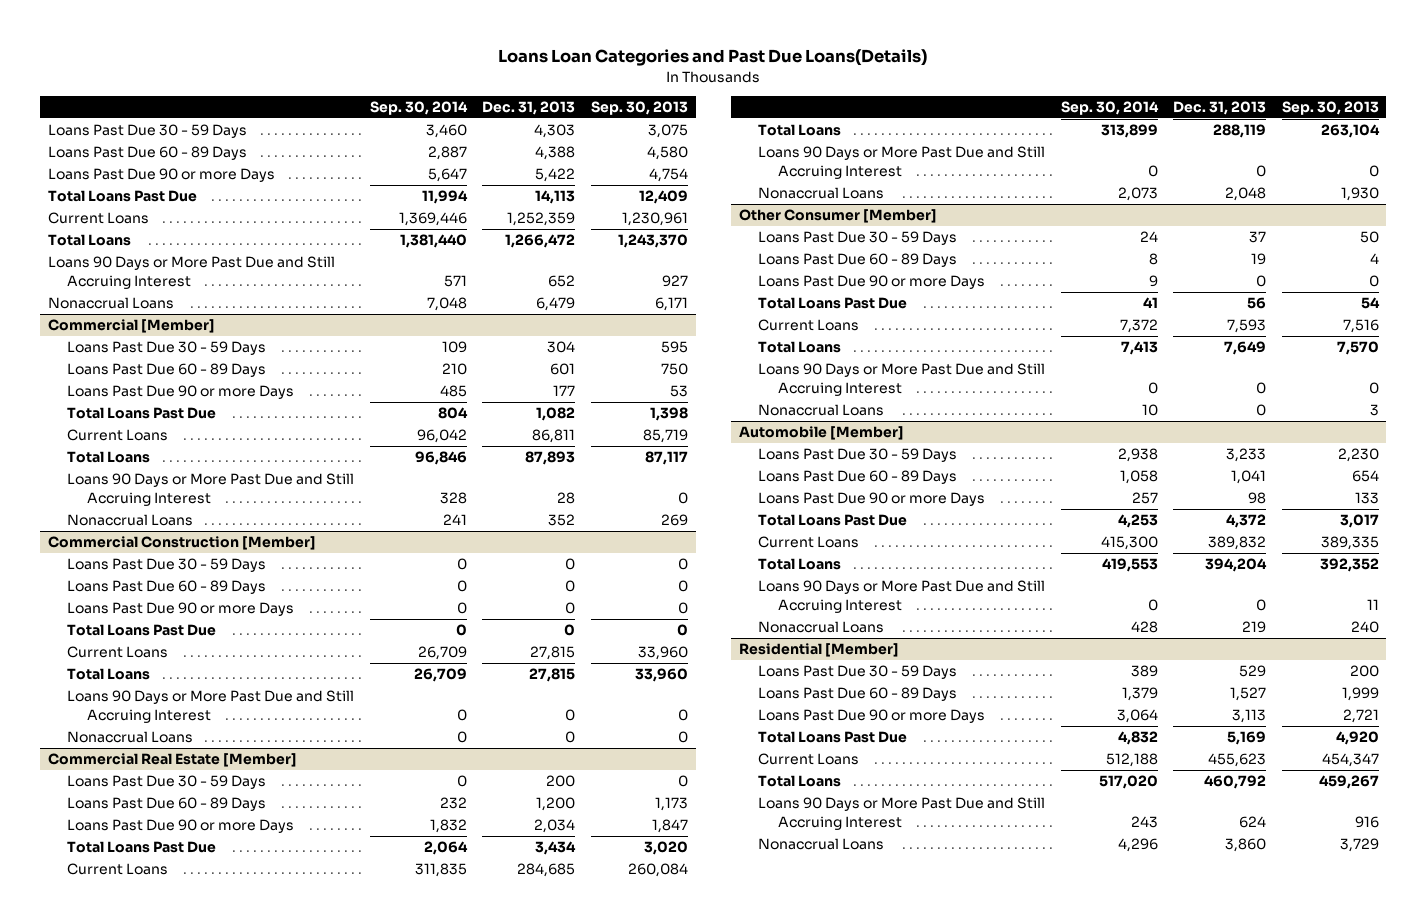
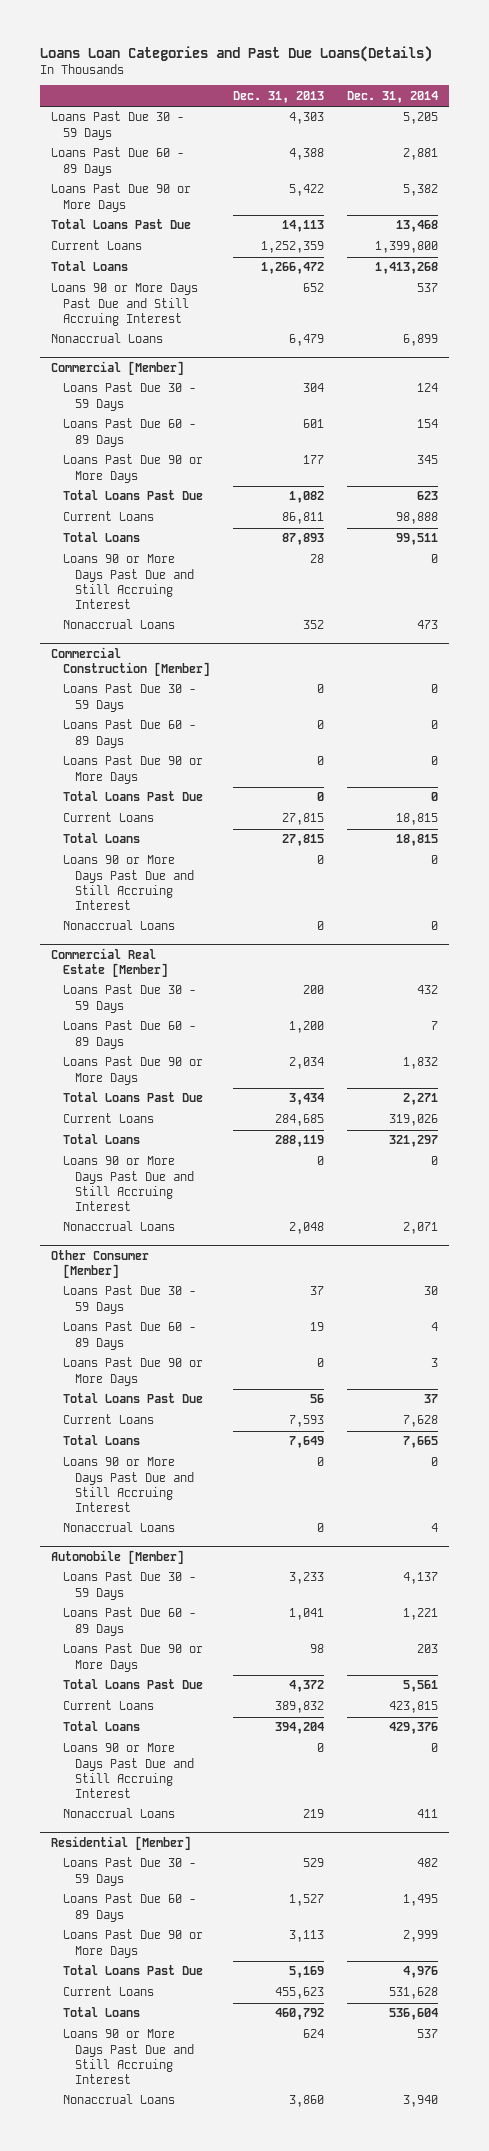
- | Sep. 30, 2014 | Dec. 31, 2013 | Sep. 30, 2013
+ | Dec. 31, 2013 | Dec. 31, 2014
- Loans Past Due 90 or more Days | 5,647 | 5,422 | 4,754
+ Loans Past Due 90 or More Days | 5,422 | 5,382
- Loans 90 Days or More Past Due and Still Accruing Interest | 571 | 652 | 927
+ Loans 90 or More Days Past Due and Still Accruing Interest | 652 | 537
@ Commercial [Member]
- Loans Past Due 90 or more Days | 485 | 177 | 53
+ Loans Past Due 90 or More Days | 177 | 345
- Loans 90 Days or More Past Due and Still Accruing Interest | 328 | 28 | 0
+ Loans 90 or More Days Past Due and Still Accruing Interest | 28 | 0
@ Commercial Construction [Member]
- Loans Past Due 90 or more Days | 0 | 0 | 0
+ Loans Past Due 90 or More Days | 0 | 0
- Loans 90 Days or More Past Due and Still Accruing Interest | 0 | 0 | 0
+ Loans 90 or More Days Past Due and Still Accruing Interest | 0 | 0
@ Commercial Real Estate [Member]
- Loans Past Due 90 or more Days | 1,832 | 2,034 | 1,847
+ Loans Past Due 90 or More Days | 2,034 | 1,832
- Loans 90 Days or More Past Due and Still Accruing Interest | 0 | 0 | 0
+ Loans 90 or More Days Past Due and Still Accruing Interest | 0 | 0
@ Other Consumer [Member]
- Loans Past Due 90 or more Days | 9 | 0 | 0
+ Loans Past Due 90 or More Days | 0 | 3
- Loans 90 Days or More Past Due and Still Accruing Interest | 0 | 0 | 0
+ Loans 90 or More Days Past Due and Still Accruing Interest | 0 | 0
@ Automobile [Member]
- Loans Past Due 90 or more Days | 257 | 98 | 133
+ Loans Past Due 90 or More Days | 98 | 203
- Loans 90 Days or More Past Due and Still Accruing Interest | 0 | 0 | 11
+ Loans 90 or More Days Past Due and Still Accruing Interest | 0 | 0
@ Residential [Member]
- Loans Past Due 90 or more Days | 3,064 | 3,113 | 2,721
+ Loans Past Due 90 or More Days | 3,113 | 2,999
- Loans 90 Days or More Past Due and Still Accruing Interest | 243 | 624 | 916
+ Loans 90 or More Days Past Due and Still Accruing Interest | 624 | 537

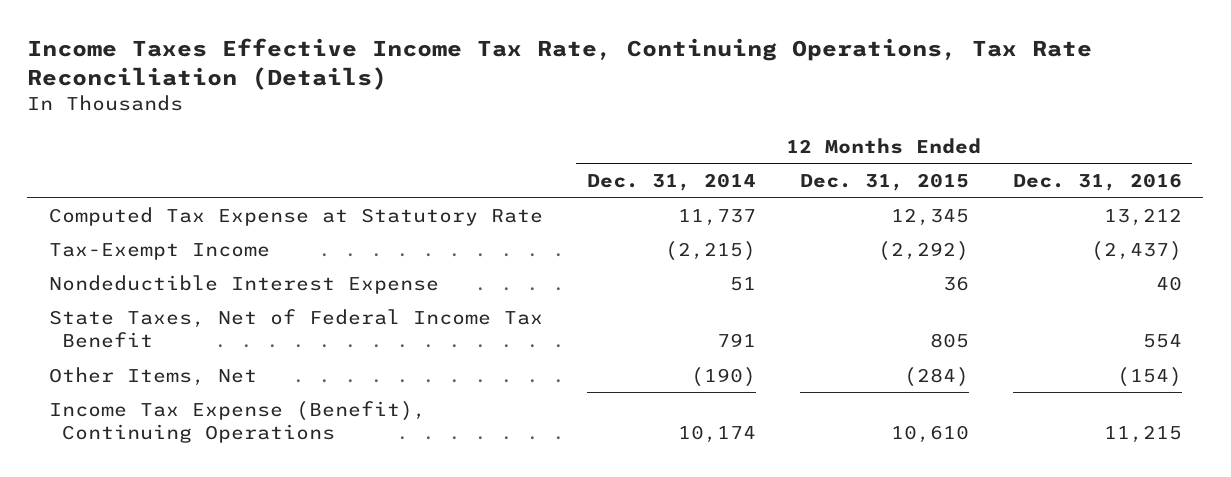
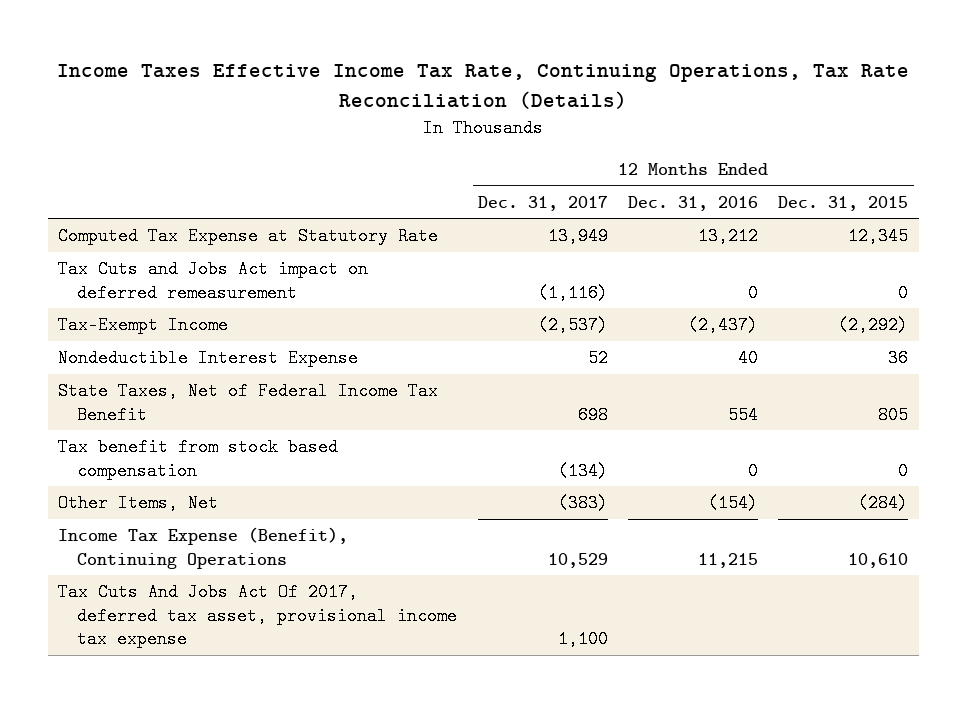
- | 12 Months Ended Dec. 31, 2014 | 12 Months Ended Dec. 31, 2015 | 12 Months Ended Dec. 31, 2016
+ | 12 Months Ended Dec. 31, 2017 | 12 Months Ended Dec. 31, 2016 | 12 Months Ended Dec. 31, 2015
+ Tax Cuts and Jobs Act impact on deferred remeasurement | (1,116) | 0 | 0
+ Tax benefit from stock based compensation | (134) | 0 | 0
+ Tax Cuts And Jobs Act Of 2017, deferred tax asset, provisional income tax expense | 1,100 | |

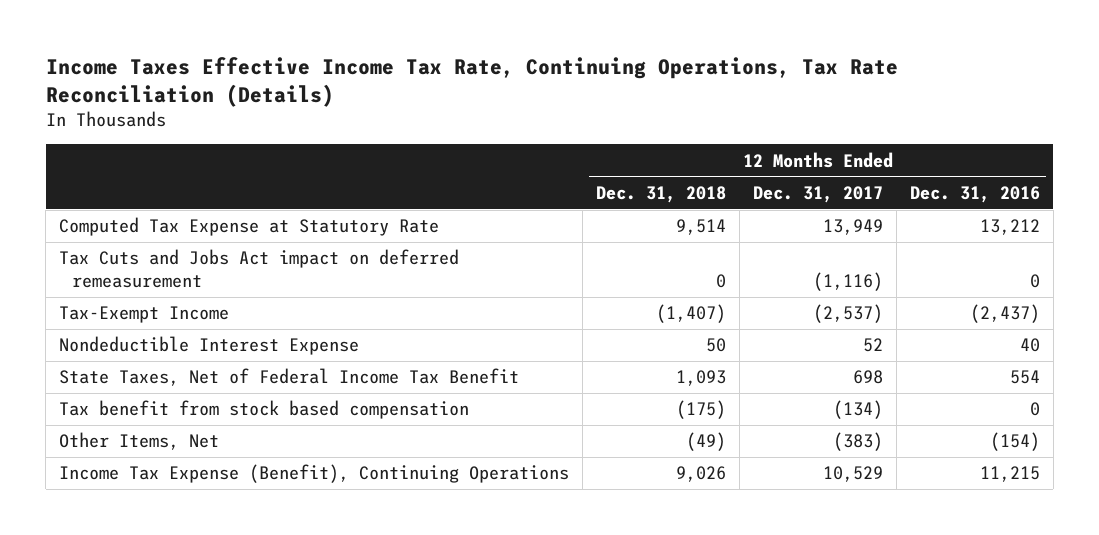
- | 12 Months Ended Dec. 31, 2017 | 12 Months Ended Dec. 31, 2016 | 12 Months Ended Dec. 31, 2015
+ | 12 Months Ended Dec. 31, 2018 | 12 Months Ended Dec. 31, 2017 | 12 Months Ended Dec. 31, 2016
- Tax Cuts And Jobs Act Of 2017, deferred tax asset, provisional income tax expense | 1,100 | |

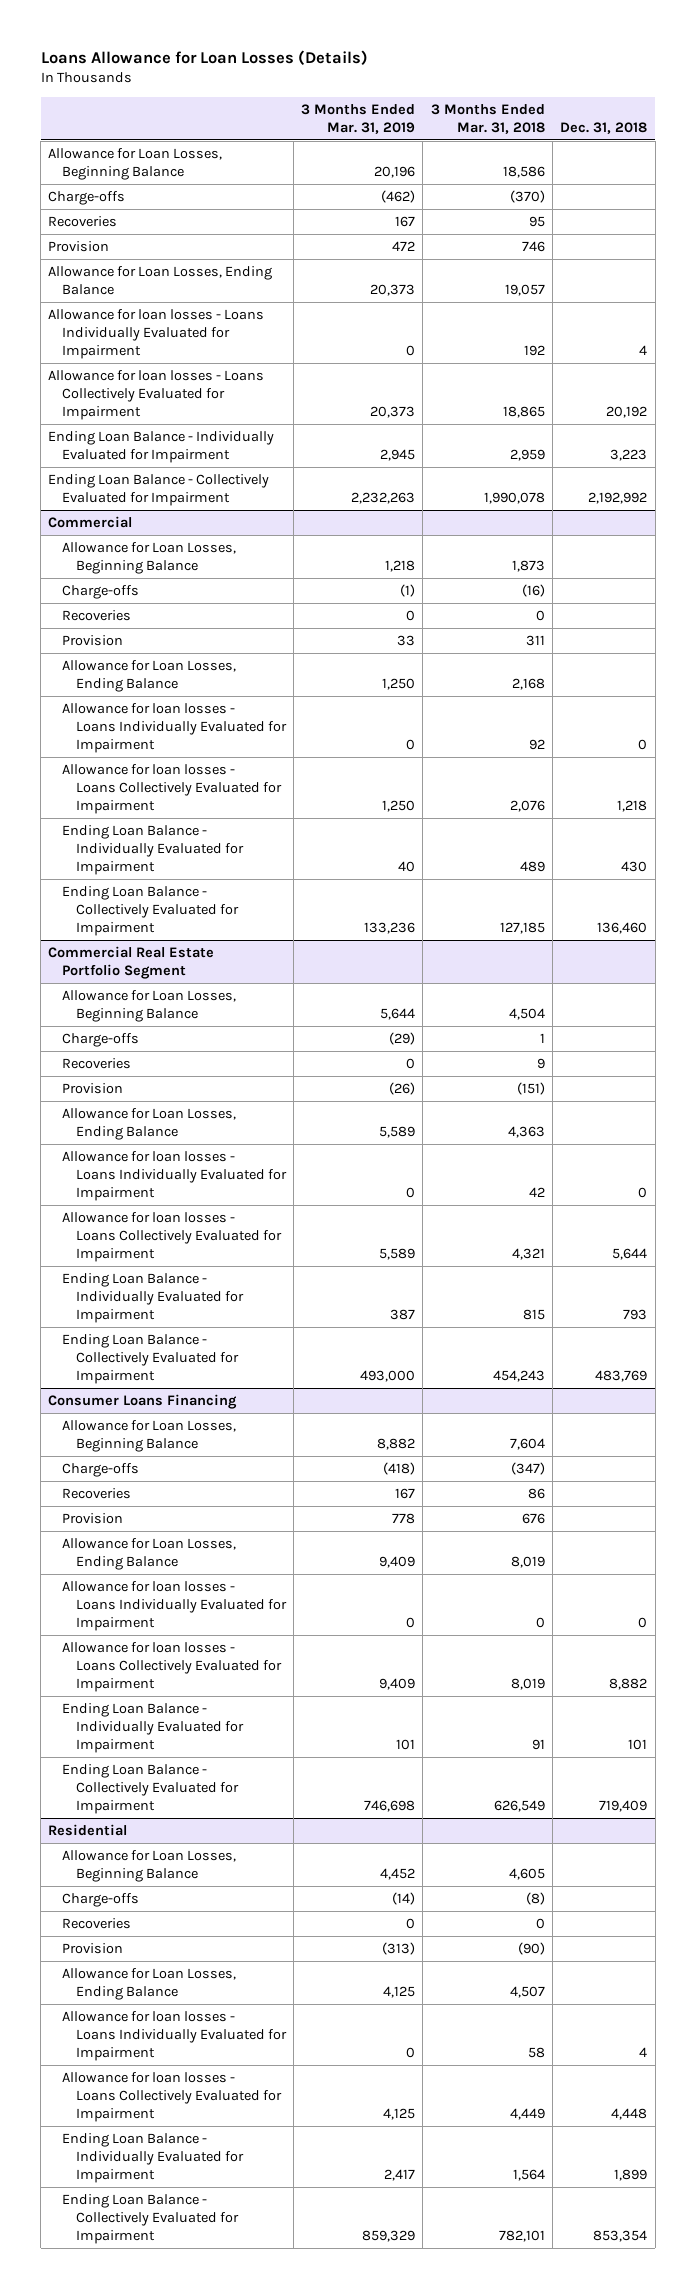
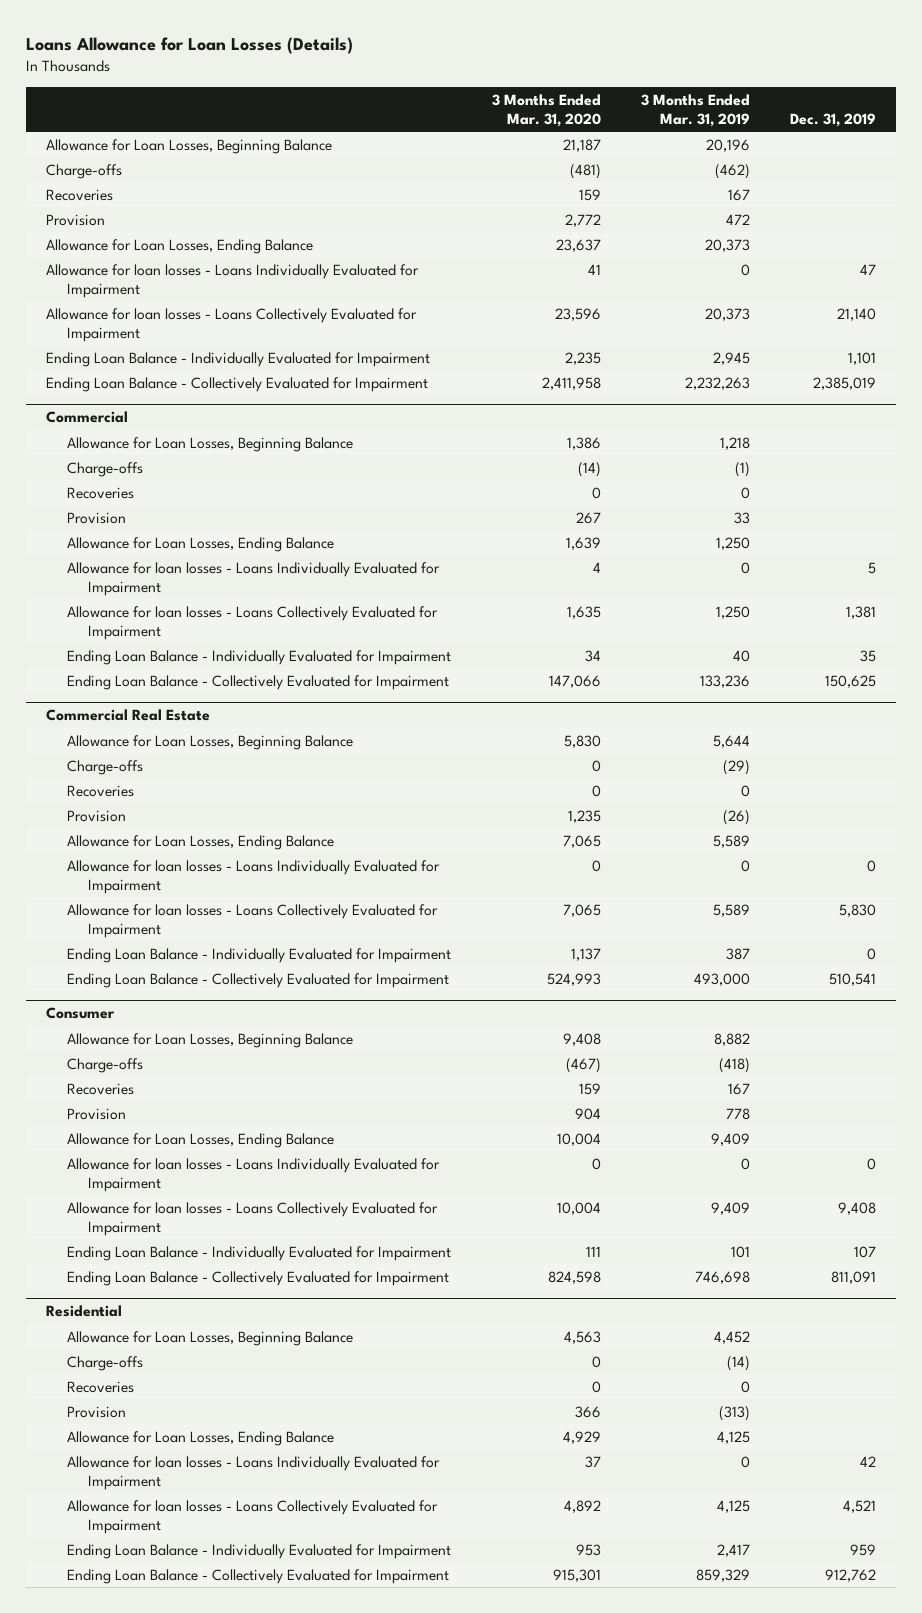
- | 3 Months Ended Mar. 31, 2019 | 3 Months Ended Mar. 31, 2018 | Dec. 31, 2018
+ | 3 Months Ended Mar. 31, 2020 | 3 Months Ended Mar. 31, 2019 | Dec. 31, 2019
- Commercial Real Estate Portfolio Segment
+ Commercial Real Estate
- Consumer Loans Financing
+ Consumer

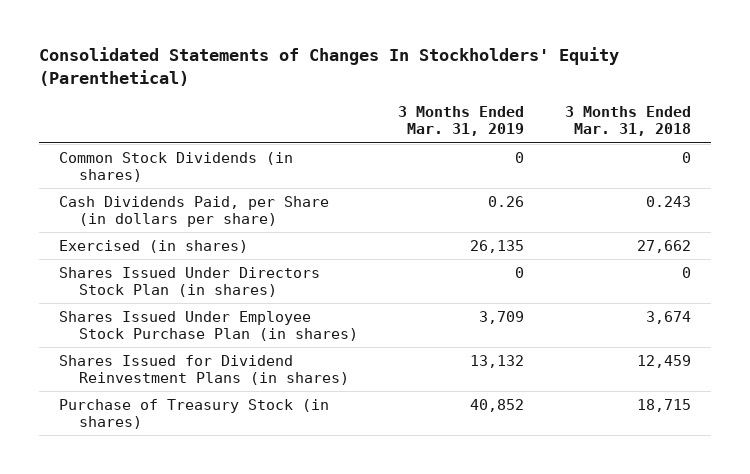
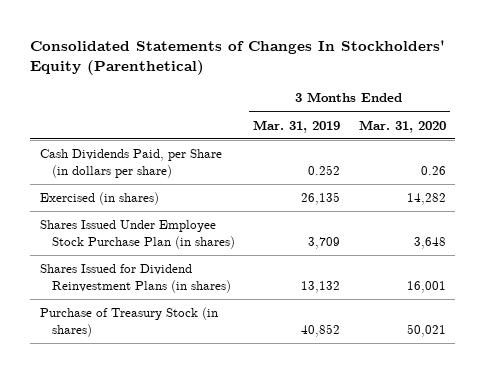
- | 3 Months Ended Mar. 31, 2019 | 3 Months Ended Mar. 31, 2018
+ | 3 Months Ended Mar. 31, 2019 | 3 Months Ended Mar. 31, 2020
- Common Stock Dividends (in shares) | 0 | 0
- Cash Dividends Paid, per Share (in dollars per share) | 0.26 | 0.243
+ Cash Dividends Paid, per Share (in dollars per share) | 0.252 | 0.26
- Shares Issued Under Directors Stock Plan (in shares) | 0 | 0

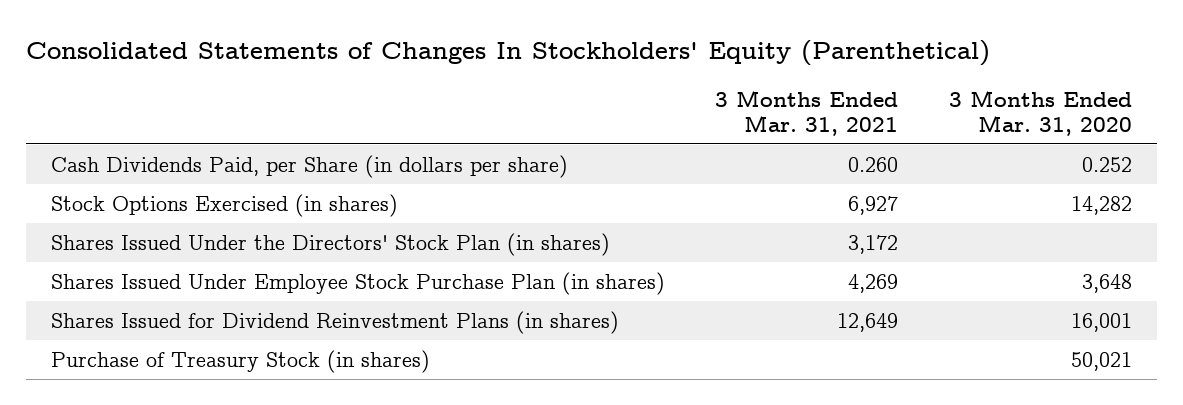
- | 3 Months Ended Mar. 31, 2019 | 3 Months Ended Mar. 31, 2020
+ | 3 Months Ended Mar. 31, 2021 | 3 Months Ended Mar. 31, 2020
- Cash Dividends Paid, per Share (in dollars per share) | 0.252 | 0.26
- Exercised (in shares) | 26,135 | 14,282
+ Cash Dividends Paid, per Share (in dollars per share) | 0.260 | 0.252
+ Stock Options Exercised (in shares) | 6,927 | 14,282
+ Shares Issued Under the Directors' Stock Plan (in shares) | 3,172 |

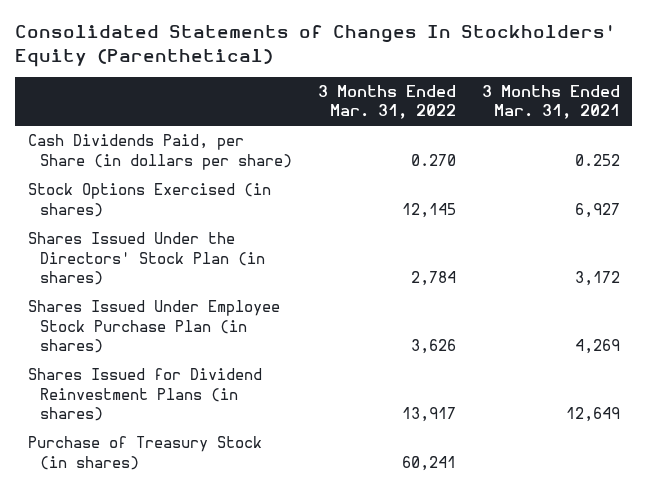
- | 3 Months Ended Mar. 31, 2021 | 3 Months Ended Mar. 31, 2020
+ | 3 Months Ended Mar. 31, 2022 | 3 Months Ended Mar. 31, 2021
- Cash Dividends Paid, per Share (in dollars per share) | 0.260 | 0.252
+ Cash Dividends Paid, per Share (in dollars per share) | 0.270 | 0.252

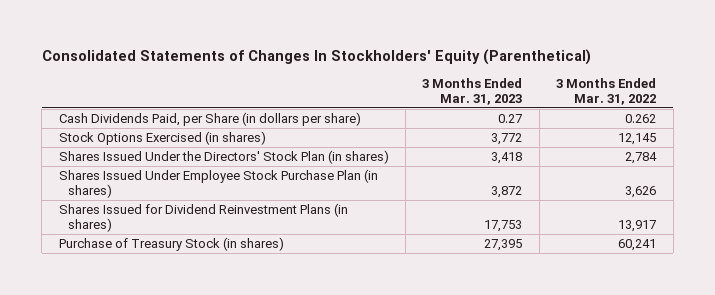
- | 3 Months Ended Mar. 31, 2022 | 3 Months Ended Mar. 31, 2021
+ | 3 Months Ended Mar. 31, 2023 | 3 Months Ended Mar. 31, 2022
- Cash Dividends Paid, per Share (in dollars per share) | 0.270 | 0.252
+ Cash Dividends Paid, per Share (in dollars per share) | 0.27 | 0.262

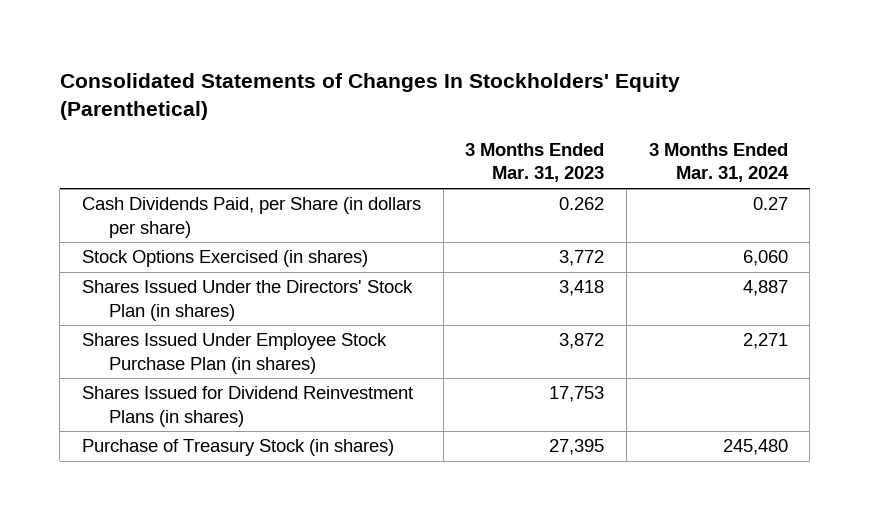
- | 3 Months Ended Mar. 31, 2023 | 3 Months Ended Mar. 31, 2022
+ | 3 Months Ended Mar. 31, 2023 | 3 Months Ended Mar. 31, 2024
- Cash Dividends Paid, per Share (in dollars per share) | 0.27 | 0.262
+ Cash Dividends Paid, per Share (in dollars per share) | 0.262 | 0.27

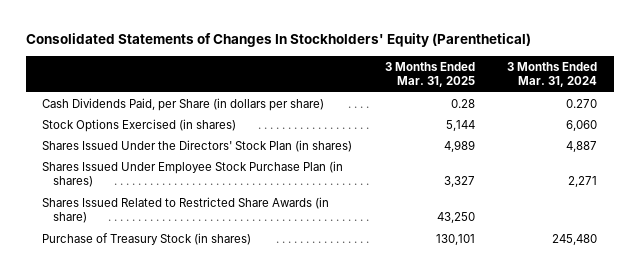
- | 3 Months Ended Mar. 31, 2023 | 3 Months Ended Mar. 31, 2024
+ | 3 Months Ended Mar. 31, 2025 | 3 Months Ended Mar. 31, 2024
- Cash Dividends Paid, per Share (in dollars per share) | 0.262 | 0.27
+ Cash Dividends Paid, per Share (in dollars per share) | 0.28 | 0.270
- Shares Issued for Dividend Reinvestment Plans (in shares) | 17,753 |
+ Shares Issued Related to Restricted Share Awards (in share) | 43,250 |

